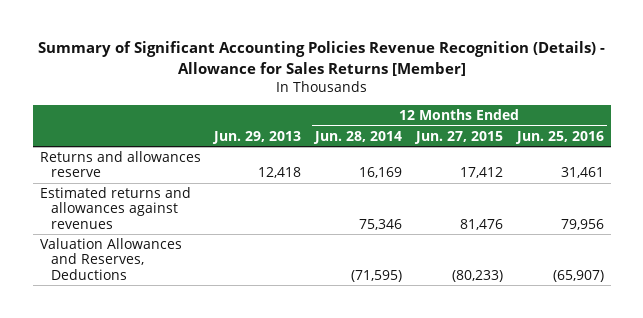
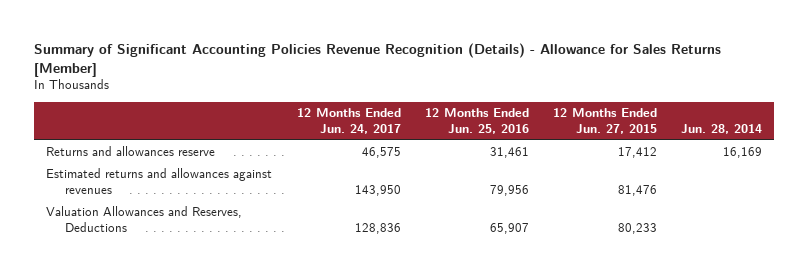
- | Jun. 29, 2013 | 12 Months Ended Jun. 28, 2014 | 12 Months Ended Jun. 27, 2015 | 12 Months Ended Jun. 25, 2016
+ | 12 Months Ended Jun. 24, 2017 | 12 Months Ended Jun. 25, 2016 | 12 Months Ended Jun. 27, 2015 | Jun. 28, 2014
- Valuation Allowances and Reserves, Deductions | | (71,595) | (80,233) | (65,907)
+ Valuation Allowances and Reserves, Deductions | 128,836 | 65,907 | 80,233 |

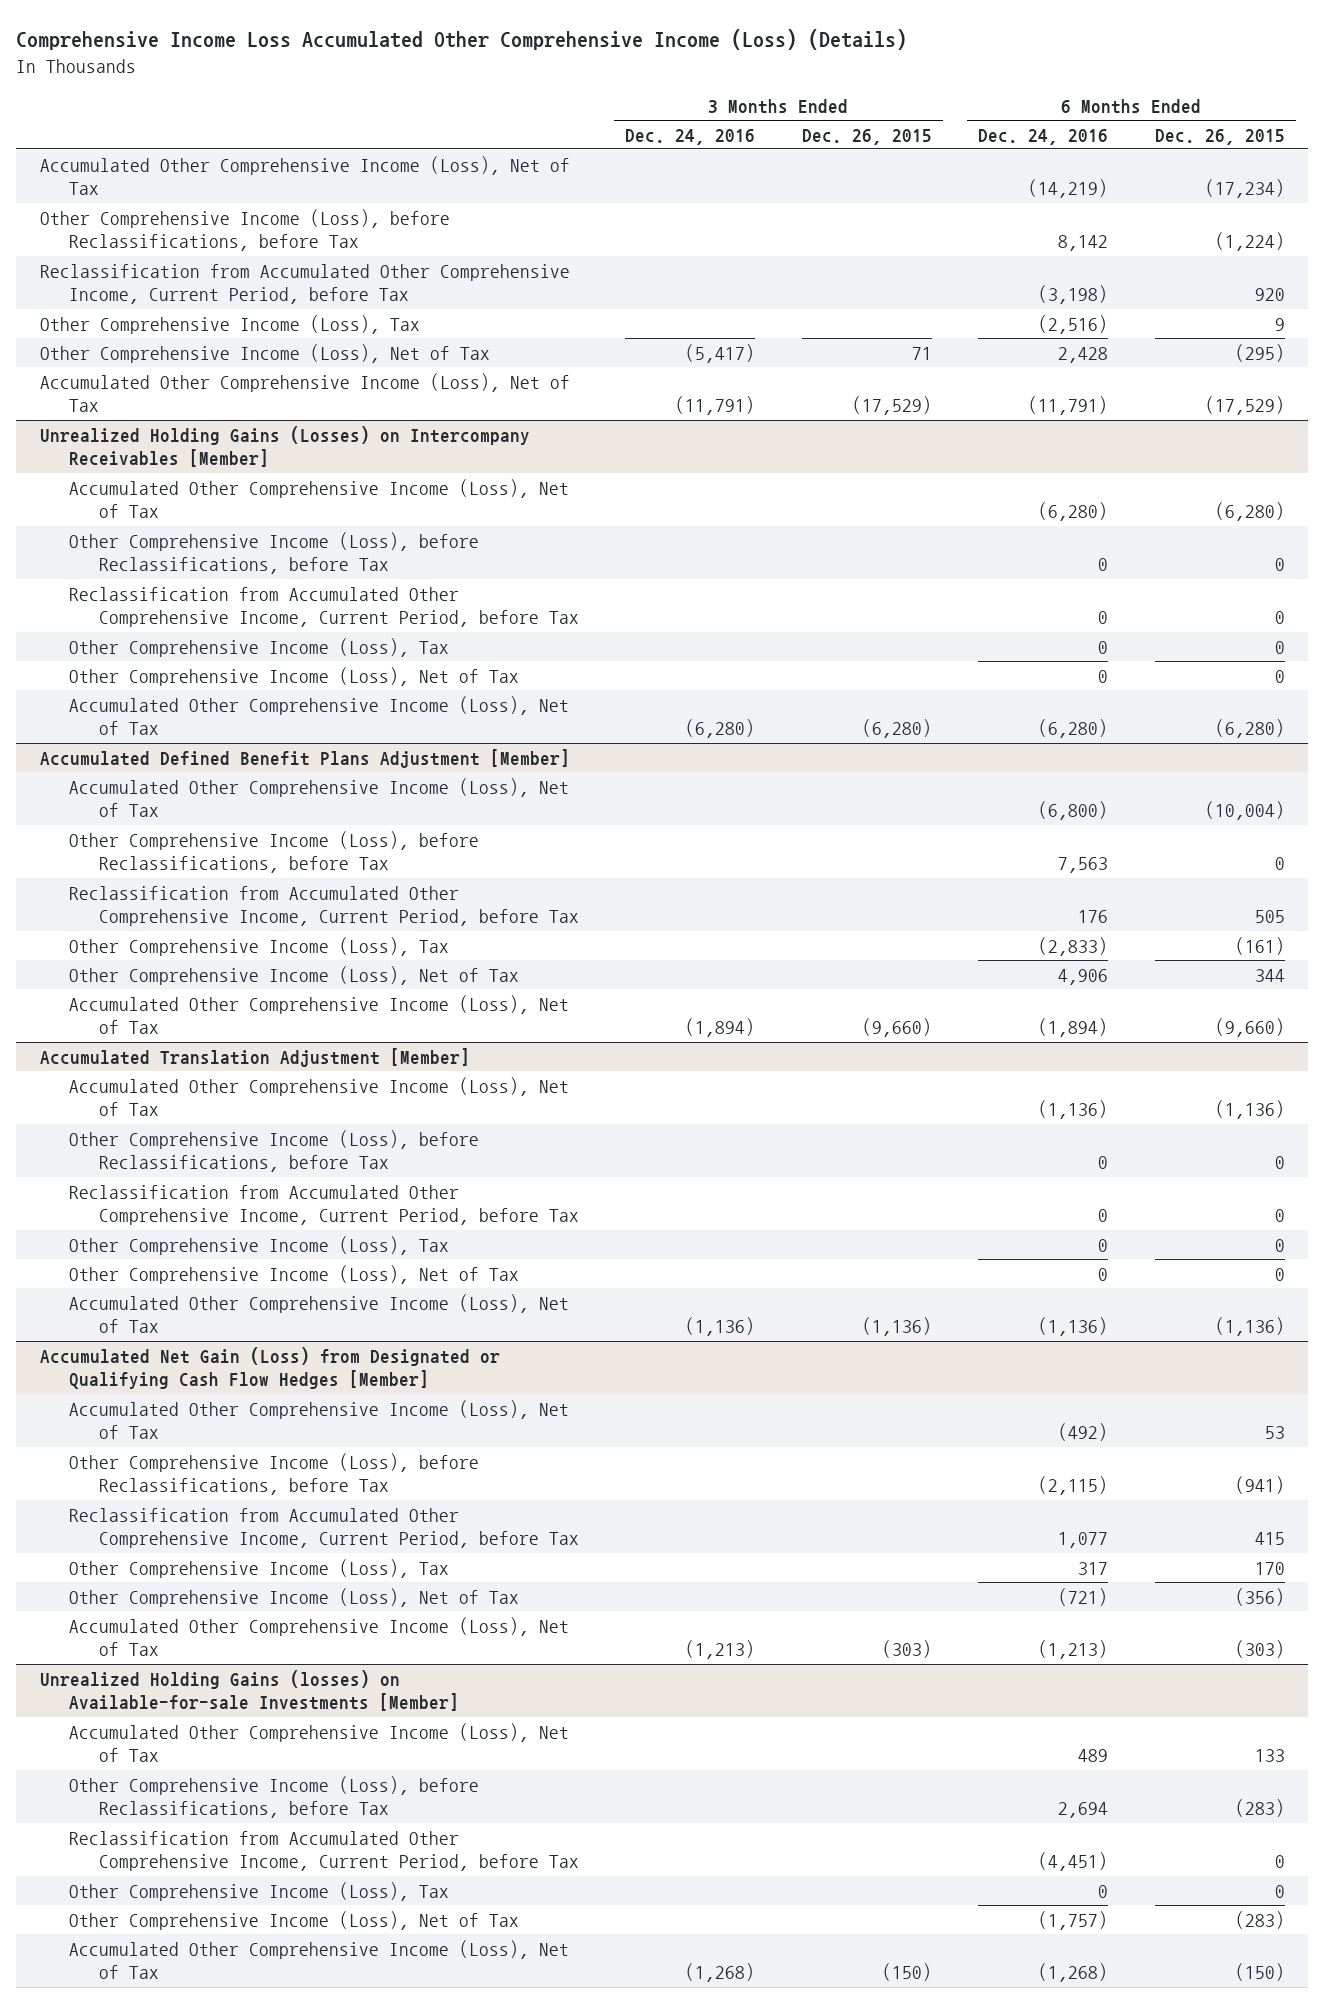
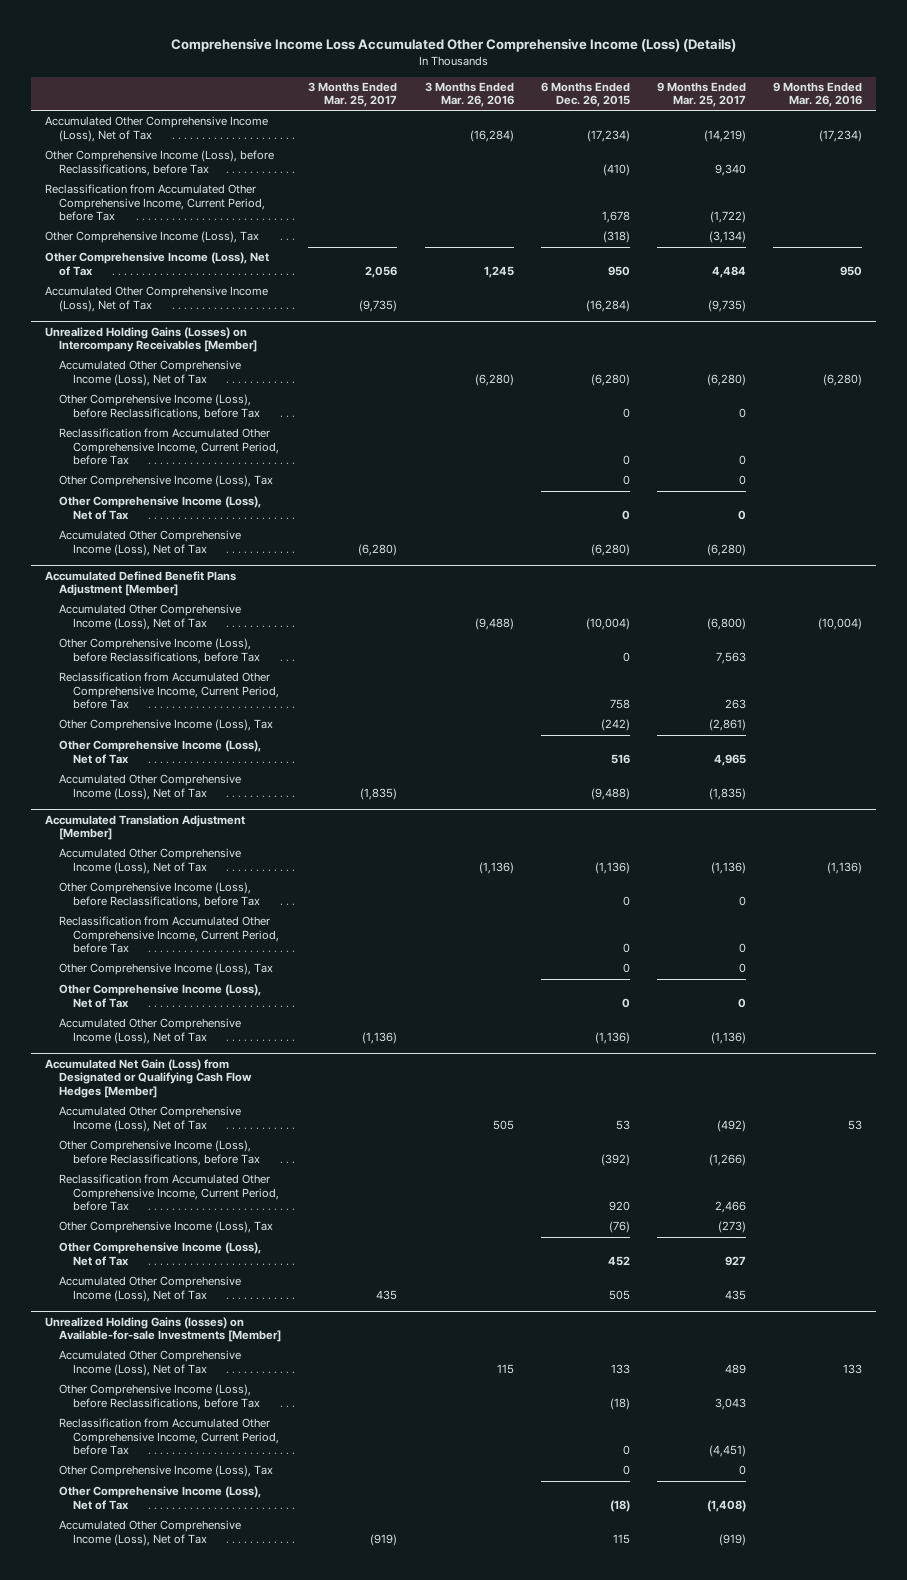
- | 3 Months Ended Dec. 24, 2016 | 3 Months Ended Dec. 26, 2015 | 6 Months Ended Dec. 24, 2016 | 6 Months Ended Dec. 26, 2015
+ | 3 Months Ended Mar. 25, 2017 | 3 Months Ended Mar. 26, 2016 | 6 Months Ended Dec. 26, 2015 | 9 Months Ended Mar. 25, 2017 | 9 Months Ended Mar. 26, 2016
- Other Comprehensive Income (Loss), before Reclassifications, before Tax | | | 8,142 | (1,224)
- Reclassification from Accumulated Other Comprehensive Income, Current Period, before Tax | | | (3,198) | 920
- Other Comprehensive Income (Loss), Tax | | | (2,516) | 9
- Other Comprehensive Income (Loss), Net of Tax | (5,417) | 71 | 2,428 | (295)
- Accumulated Other Comprehensive Income (Loss), Net of Tax | (11,791) | (17,529) | (11,791) | (17,529)
+ Other Comprehensive Income (Loss), before Reclassifications, before Tax | | | (410) | 9,340 |
+ Reclassification from Accumulated Other Comprehensive Income, Current Period, before Tax | | | 1,678 | (1,722) |
+ Other Comprehensive Income (Loss), Tax | | | (318) | (3,134) |
+ Other Comprehensive Income (Loss), Net of Tax | 2,056 | 1,245 | 950 | 4,484 | 950
+ Accumulated Other Comprehensive Income (Loss), Net of Tax | (9,735) | | (16,284) | (9,735) |
@ Accumulated Defined Benefit Plans Adjustment [Member]
- Reclassification from Accumulated Other Comprehensive Income, Current Period, before Tax | | | 176 | 505
- Other Comprehensive Income (Loss), Tax | | | (2,833) | (161)
- Other Comprehensive Income (Loss), Net of Tax | | | 4,906 | 344
- Accumulated Other Comprehensive Income (Loss), Net of Tax | (1,894) | (9,660) | (1,894) | (9,660)
+ Reclassification from Accumulated Other Comprehensive Income, Current Period, before Tax | | | 758 | 263 |
+ Other Comprehensive Income (Loss), Tax | | | (242) | (2,861) |
+ Other Comprehensive Income (Loss), Net of Tax | | | 516 | 4,965 |
+ Accumulated Other Comprehensive Income (Loss), Net of Tax | (1,835) | | (9,488) | (1,835) |
@ Accumulated Net Gain (Loss) from Designated or Qualifying Cash Flow Hedges [Member]
- Other Comprehensive Income (Loss), before Reclassifications, before Tax | | | (2,115) | (941)
- Reclassification from Accumulated Other Comprehensive Income, Current Period, before Tax | | | 1,077 | 415
- Other Comprehensive Income (Loss), Tax | | | 317 | 170
- Other Comprehensive Income (Loss), Net of Tax | | | (721) | (356)
- Accumulated Other Comprehensive Income (Loss), Net of Tax | (1,213) | (303) | (1,213) | (303)
+ Other Comprehensive Income (Loss), before Reclassifications, before Tax | | | (392) | (1,266) |
+ Reclassification from Accumulated Other Comprehensive Income, Current Period, before Tax | | | 920 | 2,466 |
+ Other Comprehensive Income (Loss), Tax | | | (76) | (273) |
+ Other Comprehensive Income (Loss), Net of Tax | | | 452 | 927 |
+ Accumulated Other Comprehensive Income (Loss), Net of Tax | 435 | | 505 | 435 |
@ Unrealized Holding Gains (losses) on Available-for-sale Investments [Member]
- Other Comprehensive Income (Loss), before Reclassifications, before Tax | | | 2,694 | (283)
+ Other Comprehensive Income (Loss), before Reclassifications, before Tax | | | (18) | 3,043 |
- Other Comprehensive Income (Loss), Net of Tax | | | (1,757) | (283)
- Accumulated Other Comprehensive Income (Loss), Net of Tax | (1,268) | (150) | (1,268) | (150)
+ Other Comprehensive Income (Loss), Net of Tax | | | (18) | (1,408) |
+ Accumulated Other Comprehensive Income (Loss), Net of Tax | (919) | | 115 | (919) |

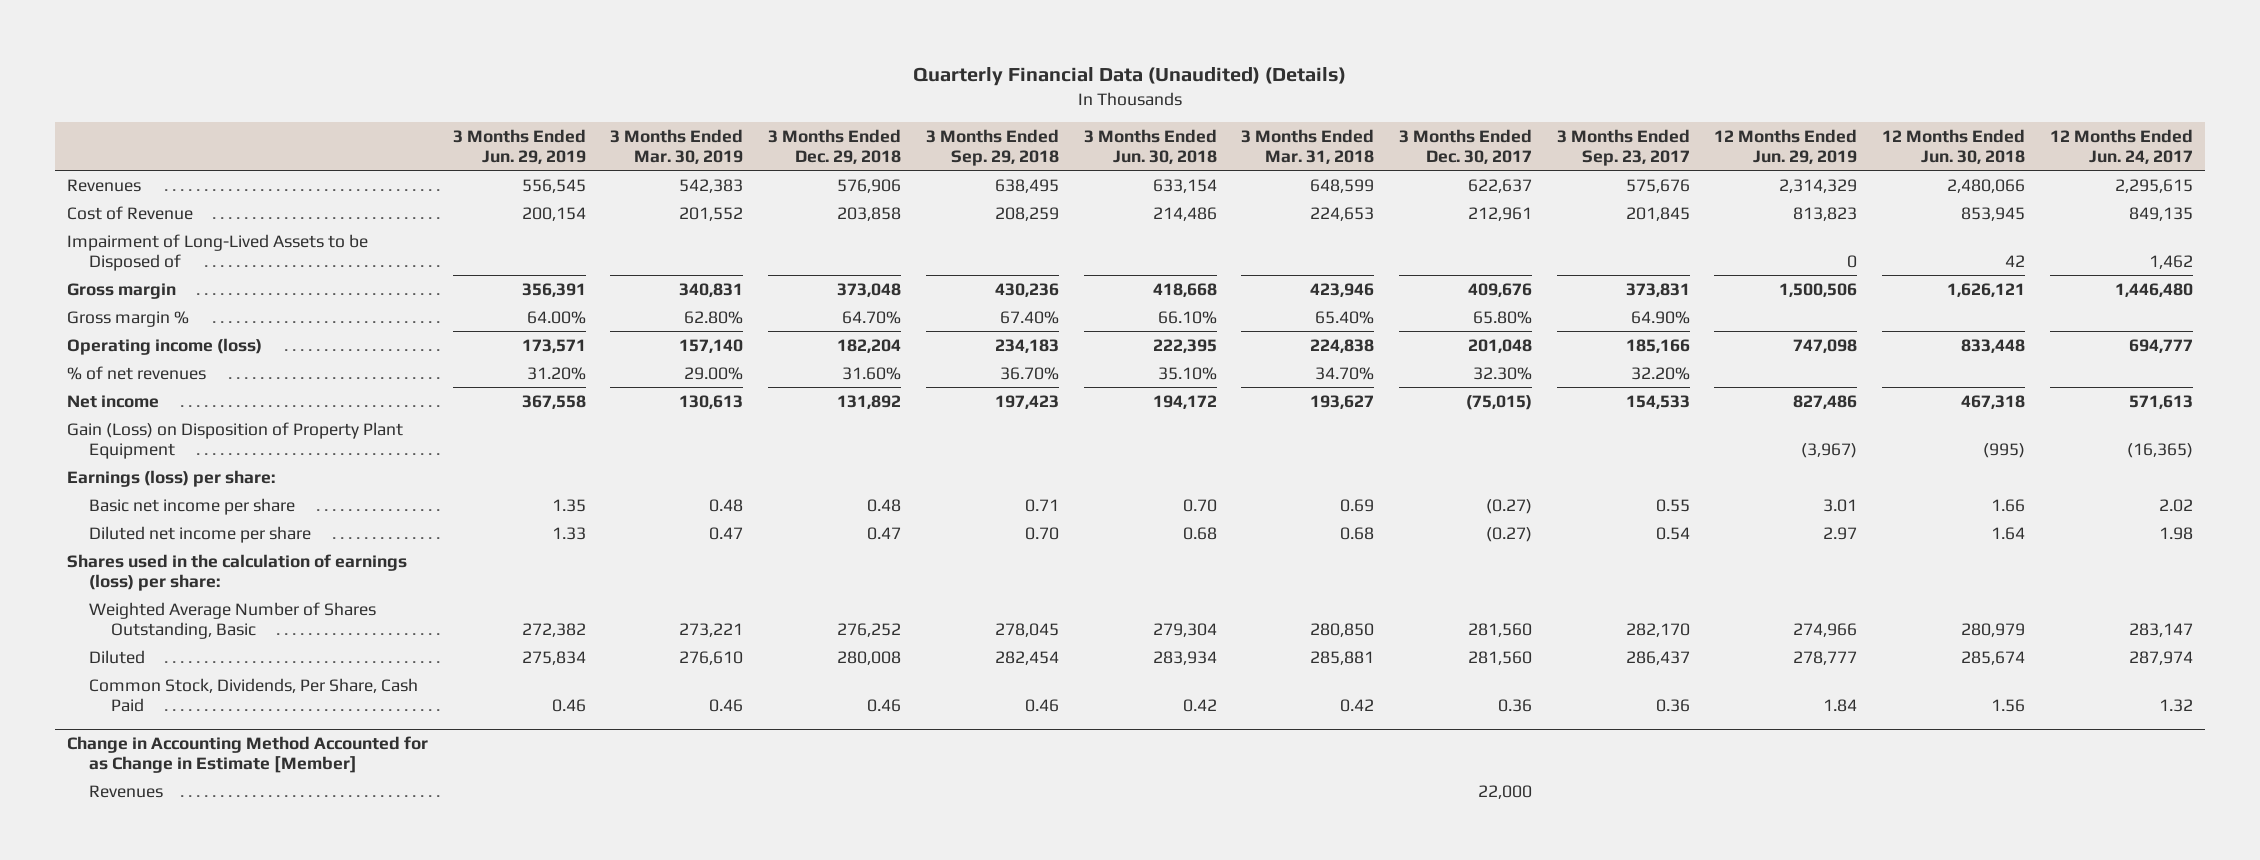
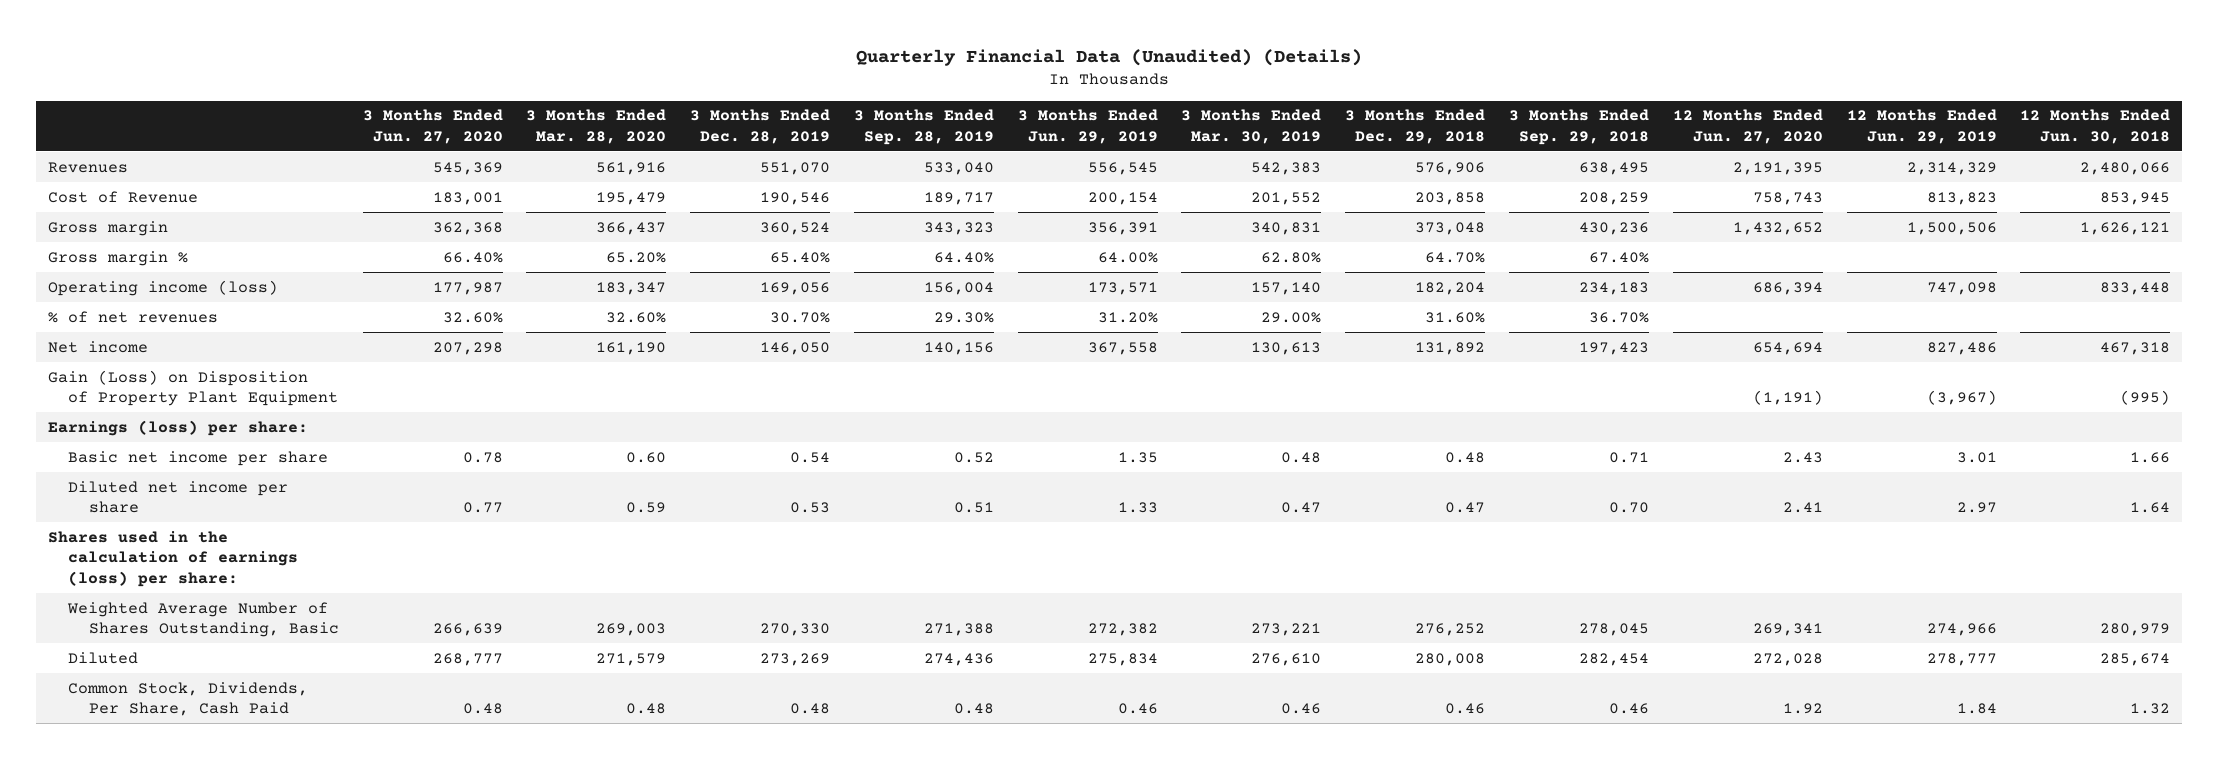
- | 3 Months Ended Jun. 29, 2019 | 3 Months Ended Mar. 30, 2019 | 3 Months Ended Dec. 29, 2018 | 3 Months Ended Sep. 29, 2018 | 3 Months Ended Jun. 30, 2018 | 3 Months Ended Mar. 31, 2018 | 3 Months Ended Dec. 30, 2017 | 3 Months Ended Sep. 23, 2017 | 12 Months Ended Jun. 29, 2019 | 12 Months Ended Jun. 30, 2018 | 12 Months Ended Jun. 24, 2017
+ | 3 Months Ended Jun. 27, 2020 | 3 Months Ended Mar. 28, 2020 | 3 Months Ended Dec. 28, 2019 | 3 Months Ended Sep. 28, 2019 | 3 Months Ended Jun. 29, 2019 | 3 Months Ended Mar. 30, 2019 | 3 Months Ended Dec. 29, 2018 | 3 Months Ended Sep. 29, 2018 | 12 Months Ended Jun. 27, 2020 | 12 Months Ended Jun. 29, 2019 | 12 Months Ended Jun. 30, 2018
- Impairment of Long-Lived Assets to be Disposed of | | | | | | | | | 0 | 42 | 1,462
- Common Stock, Dividends, Per Share, Cash Paid | 0.46 | 0.46 | 0.46 | 0.46 | 0.42 | 0.42 | 0.36 | 0.36 | 1.84 | 1.56 | 1.32
- Change in Accounting Method Accounted for as Change in Estimate [Member]
- Revenues | | | | | | | 22,000 | | | |
+ Common Stock, Dividends, Per Share, Cash Paid | 0.48 | 0.48 | 0.48 | 0.48 | 0.46 | 0.46 | 0.46 | 0.46 | 1.92 | 1.84 | 1.32

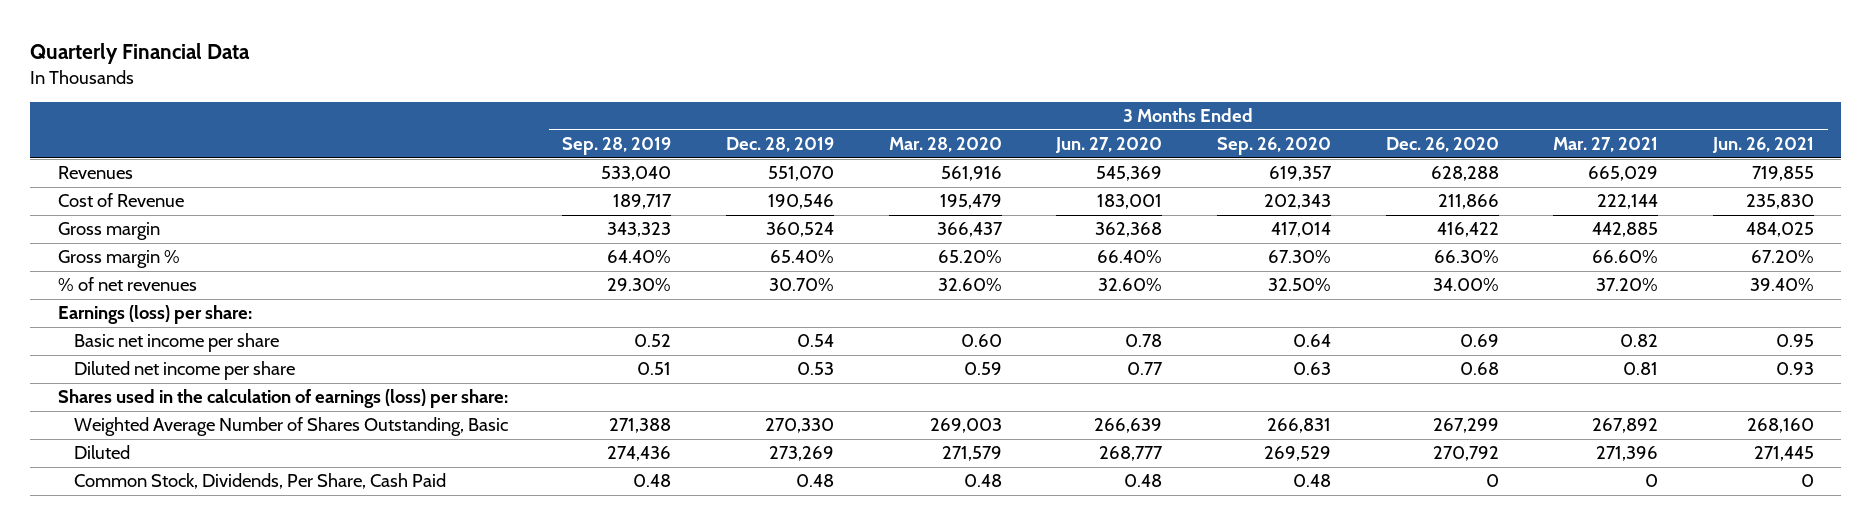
- Quarterly Financial Data (Unaudited) (Details)
+ Quarterly Financial Data
- | 3 Months Ended Jun. 27, 2020 | 3 Months Ended Mar. 28, 2020 | 3 Months Ended Dec. 28, 2019 | 3 Months Ended Sep. 28, 2019 | 3 Months Ended Jun. 29, 2019 | 3 Months Ended Mar. 30, 2019 | 3 Months Ended Dec. 29, 2018 | 3 Months Ended Sep. 29, 2018 | 12 Months Ended Jun. 27, 2020 | 12 Months Ended Jun. 29, 2019 | 12 Months Ended Jun. 30, 2018
+ | 3 Months Ended Sep. 28, 2019 | 3 Months Ended Dec. 28, 2019 | 3 Months Ended Mar. 28, 2020 | 3 Months Ended Jun. 27, 2020 | 3 Months Ended Sep. 26, 2020 | 3 Months Ended Dec. 26, 2020 | 3 Months Ended Mar. 27, 2021 | 3 Months Ended Jun. 26, 2021
- Operating income (loss) | 177,987 | 183,347 | 169,056 | 156,004 | 173,571 | 157,140 | 182,204 | 234,183 | 686,394 | 747,098 | 833,448
- Net income | 207,298 | 161,190 | 146,050 | 140,156 | 367,558 | 130,613 | 131,892 | 197,423 | 654,694 | 827,486 | 467,318
- Gain (Loss) on Disposition of Property Plant Equipment | | | | | | | | | (1,191) | (3,967) | (995)

